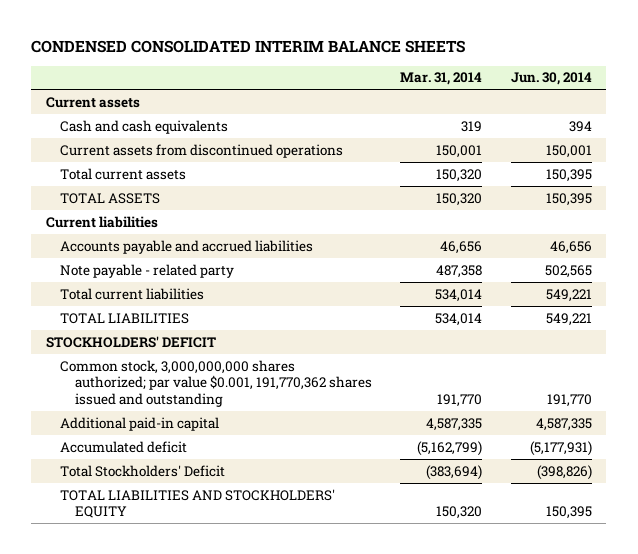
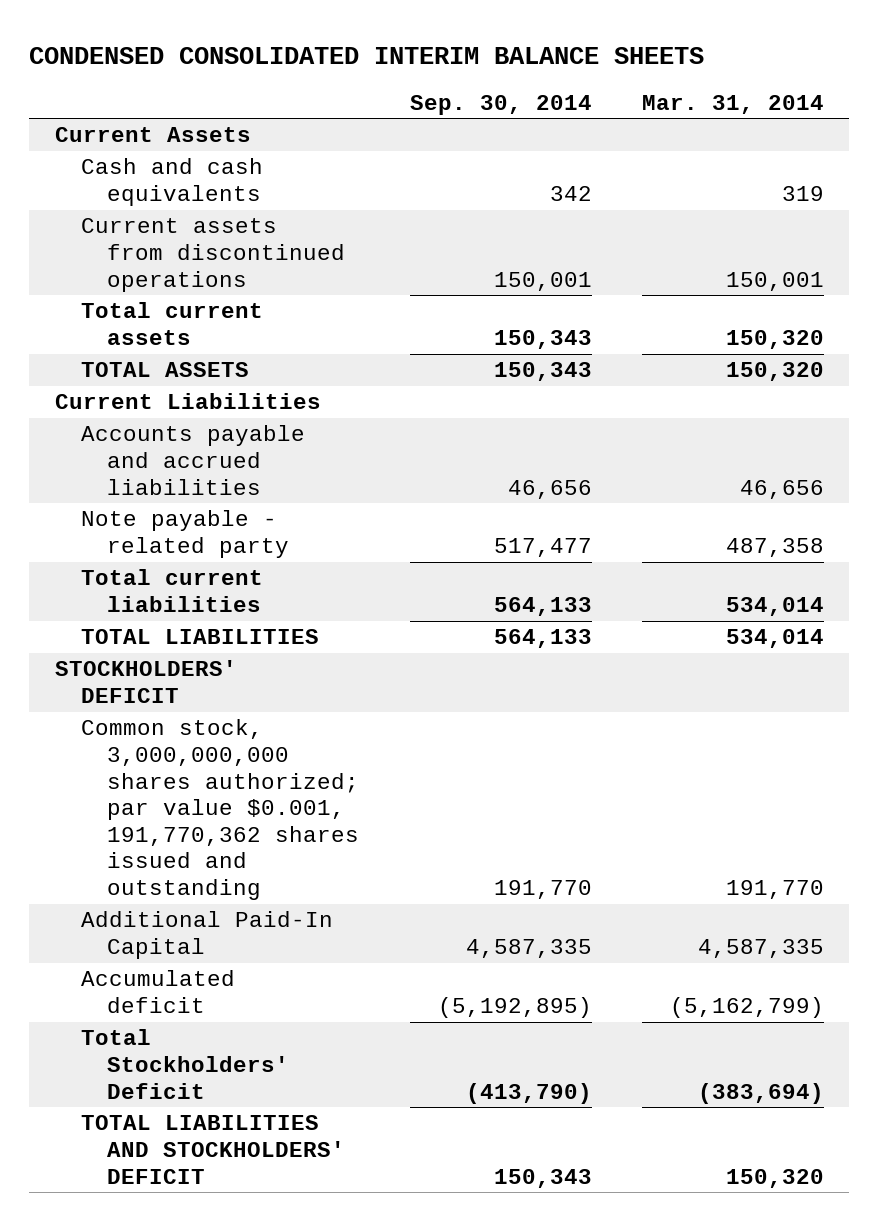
- | Mar. 31, 2014 | Jun. 30, 2014
+ | Sep. 30, 2014 | Mar. 31, 2014
- Current assets
+ Current Assets
- Current liabilities
+ Current Liabilities
- Additional paid-in capital | 4,587,335 | 4,587,335
+ Additional Paid-In Capital | 4,587,335 | 4,587,335
- TOTAL LIABILITIES AND STOCKHOLDERS' EQUITY | 150,320 | 150,395
+ TOTAL LIABILITIES AND STOCKHOLDERS' DEFICIT | 150,343 | 150,320

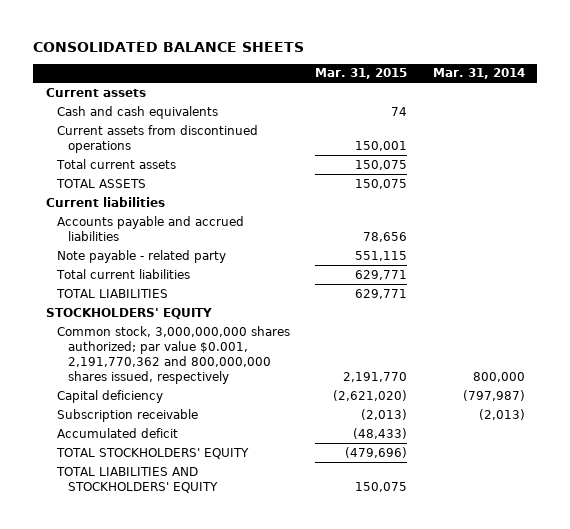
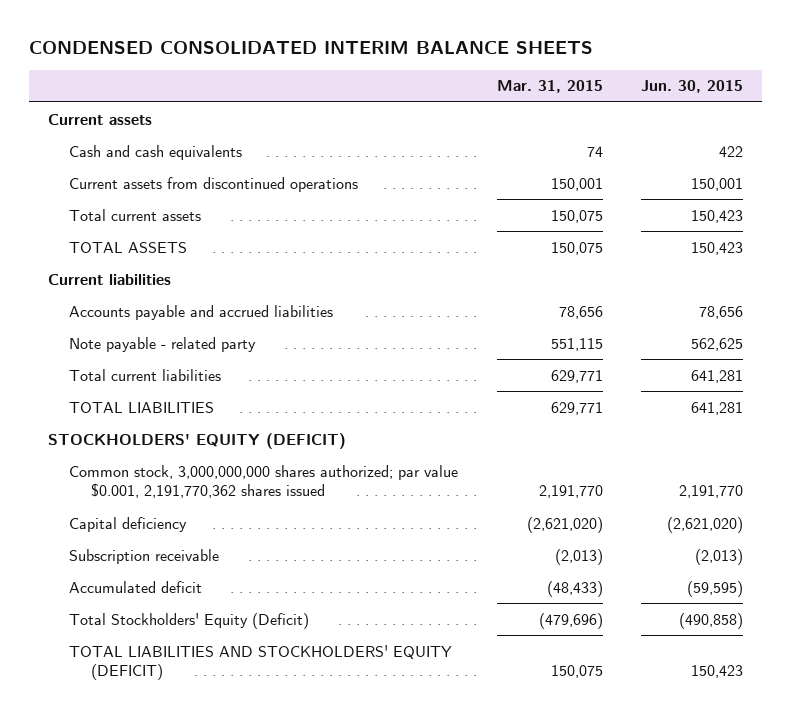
- CONSOLIDATED BALANCE SHEETS
+ CONDENSED CONSOLIDATED INTERIM BALANCE SHEETS
- | Mar. 31, 2015 | Mar. 31, 2014
+ | Mar. 31, 2015 | Jun. 30, 2015
- STOCKHOLDERS' EQUITY
- Common stock, 3,000,000,000 shares authorized; par value $0.001, 2,191,770,362 and 800,000,000 shares issued, respectively | 2,191,770 | 800,000
+ STOCKHOLDERS' EQUITY (DEFICIT)
+ Common stock, 3,000,000,000 shares authorized; par value $0.001, 2,191,770,362 shares issued | 2,191,770 | 2,191,770
- TOTAL STOCKHOLDERS' EQUITY | (479,696) |
- TOTAL LIABILITIES AND STOCKHOLDERS' EQUITY | 150,075 |
+ Total Stockholders' Equity (Deficit) | (479,696) | (490,858)
+ TOTAL LIABILITIES AND STOCKHOLDERS' EQUITY (DEFICIT) | 150,075 | 150,423

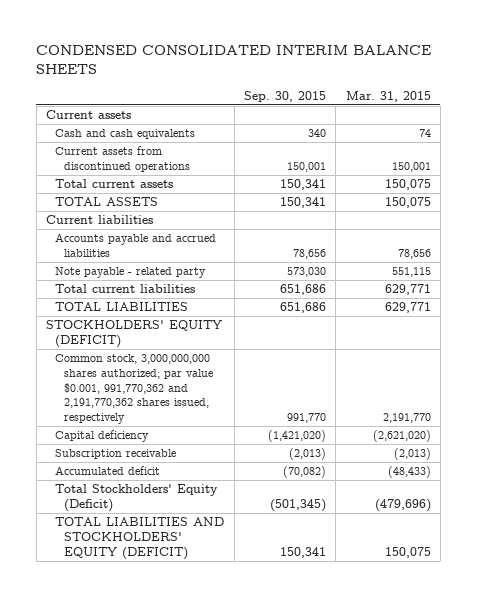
- | Mar. 31, 2015 | Jun. 30, 2015
+ | Sep. 30, 2015 | Mar. 31, 2015
- Common stock, 3,000,000,000 shares authorized; par value $0.001, 2,191,770,362 shares issued | 2,191,770 | 2,191,770
+ Common stock, 3,000,000,000 shares authorized; par value $0.001, 991,770,362 and 2,191,770,362 shares issued, respectively | 991,770 | 2,191,770

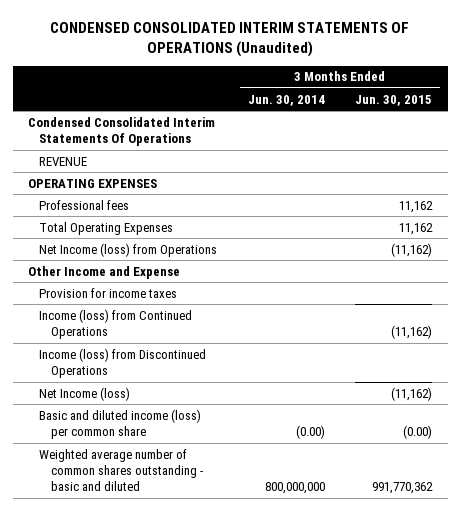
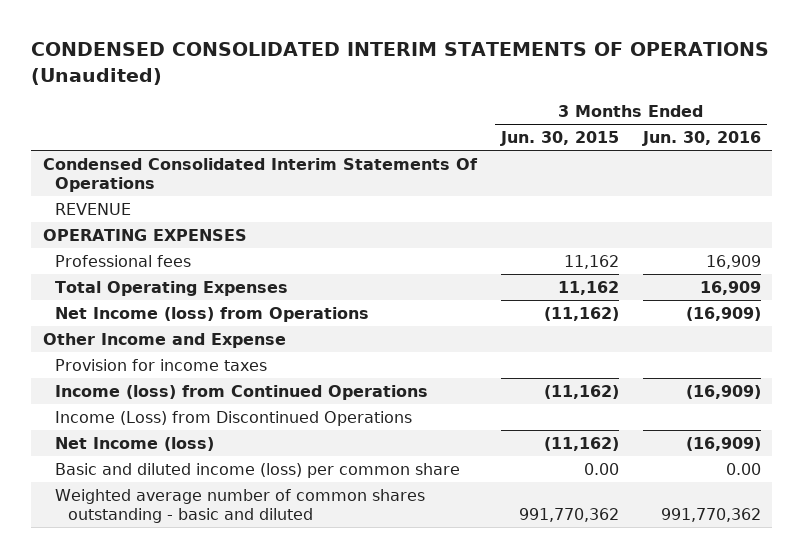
- | 3 Months Ended Jun. 30, 2014 | 3 Months Ended Jun. 30, 2015
+ | 3 Months Ended Jun. 30, 2015 | 3 Months Ended Jun. 30, 2016
- Income (loss) from Discontinued Operations
+ Income (Loss) from Discontinued Operations
- Basic and diluted income (loss) per common share | (0.00) | (0.00)
+ Basic and diluted income (loss) per common share | 0.00 | 0.00

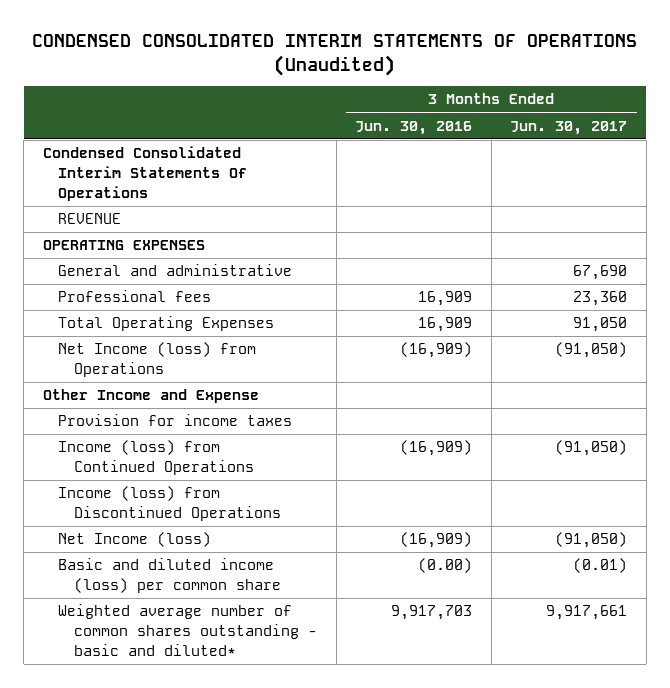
- | 3 Months Ended Jun. 30, 2015 | 3 Months Ended Jun. 30, 2016
+ | 3 Months Ended Jun. 30, 2016 | 3 Months Ended Jun. 30, 2017
+ General and administrative | | 67,690
- Income (Loss) from Discontinued Operations
+ Income (loss) from Discontinued Operations
- Basic and diluted income (loss) per common share | 0.00 | 0.00
- Weighted average number of common shares outstanding - basic and diluted | 991,770,362 | 991,770,362
+ Basic and diluted income (loss) per common share | (0.00) | (0.01)
+ Weighted average number of common shares outstanding - basic and diluted* | 9,917,703 | 9,917,661

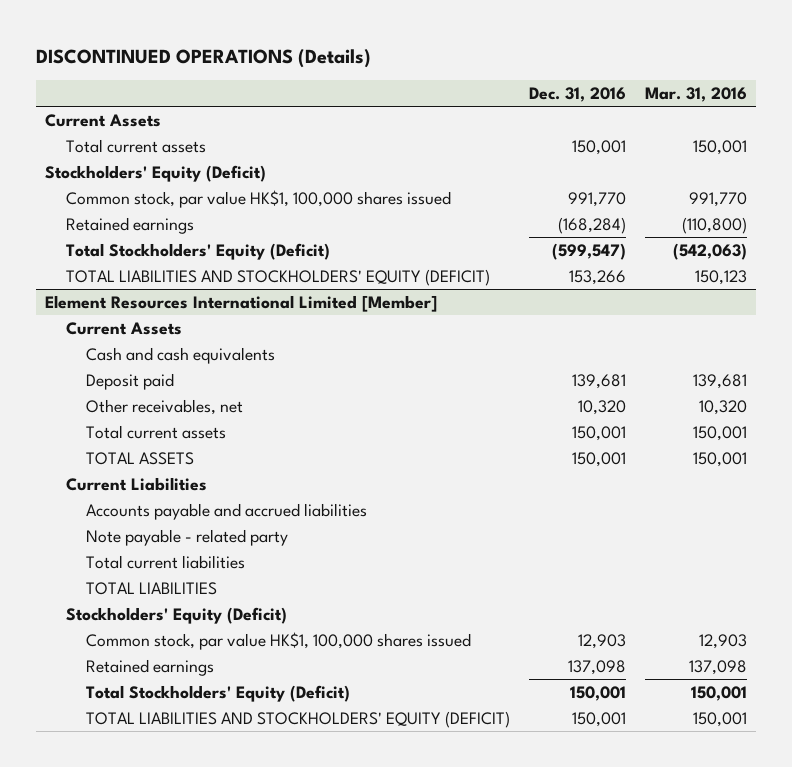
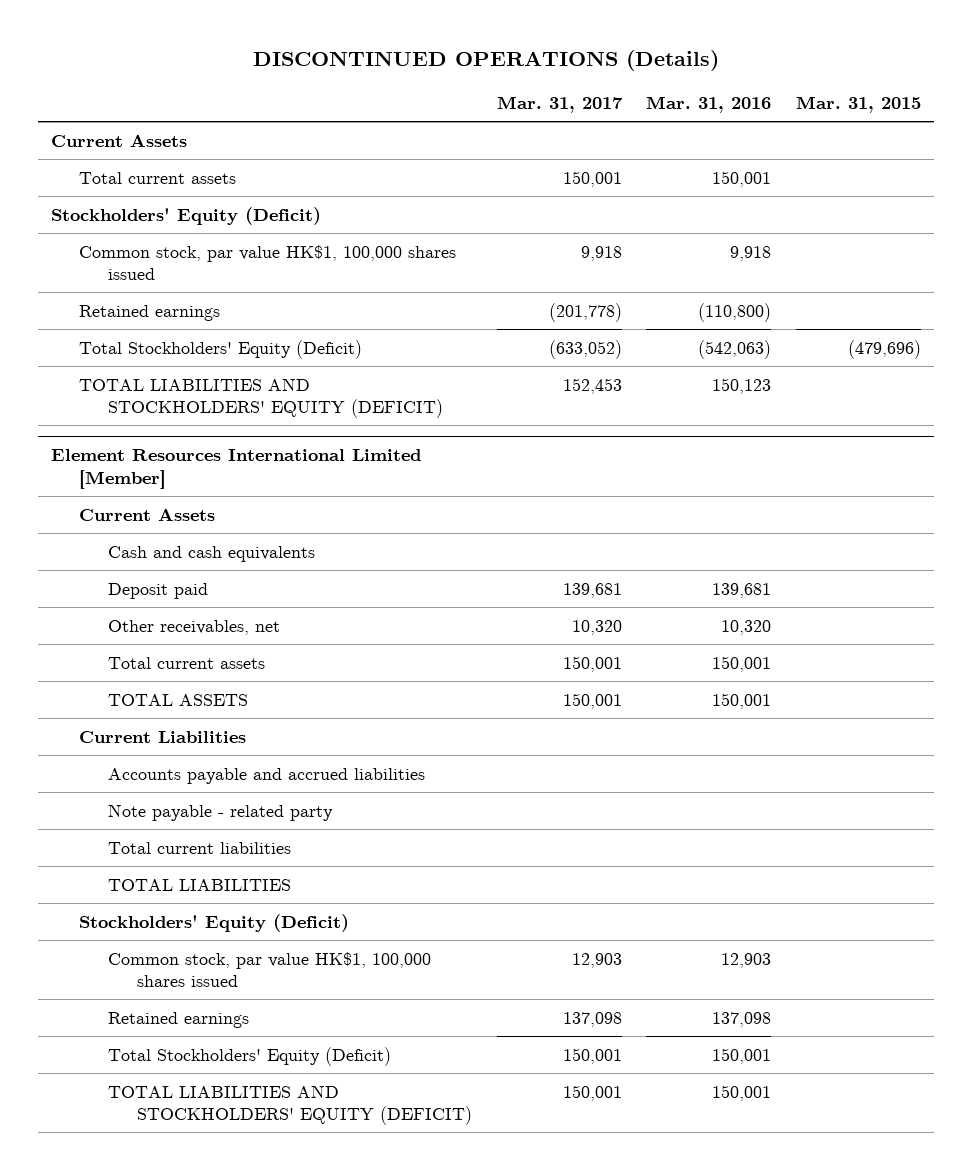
- | Dec. 31, 2016 | Mar. 31, 2016
+ | Mar. 31, 2017 | Mar. 31, 2016 | Mar. 31, 2015
- Common stock, par value HK$1, 100,000 shares issued | 991,770 | 991,770
+ Common stock, par value HK$1, 100,000 shares issued | 9,918 | 9,918 |

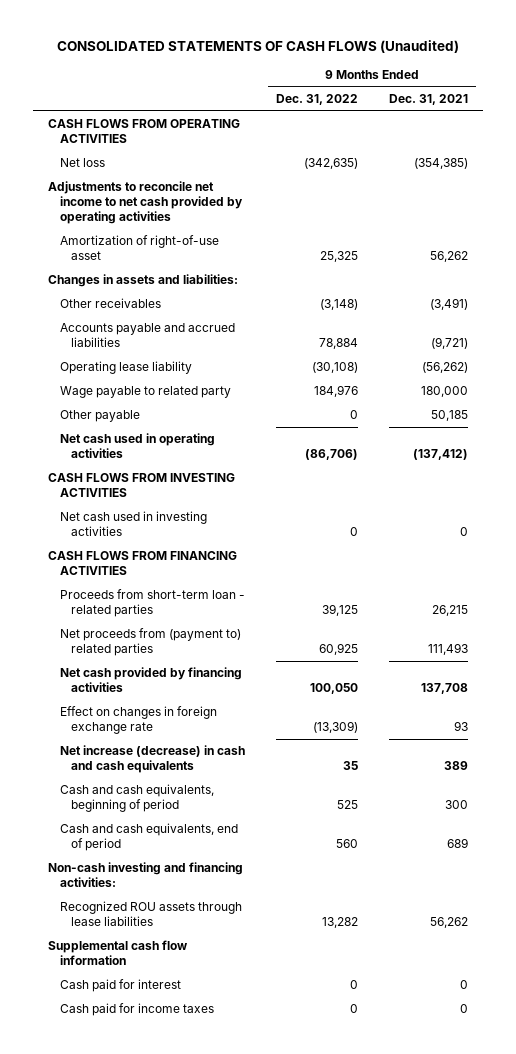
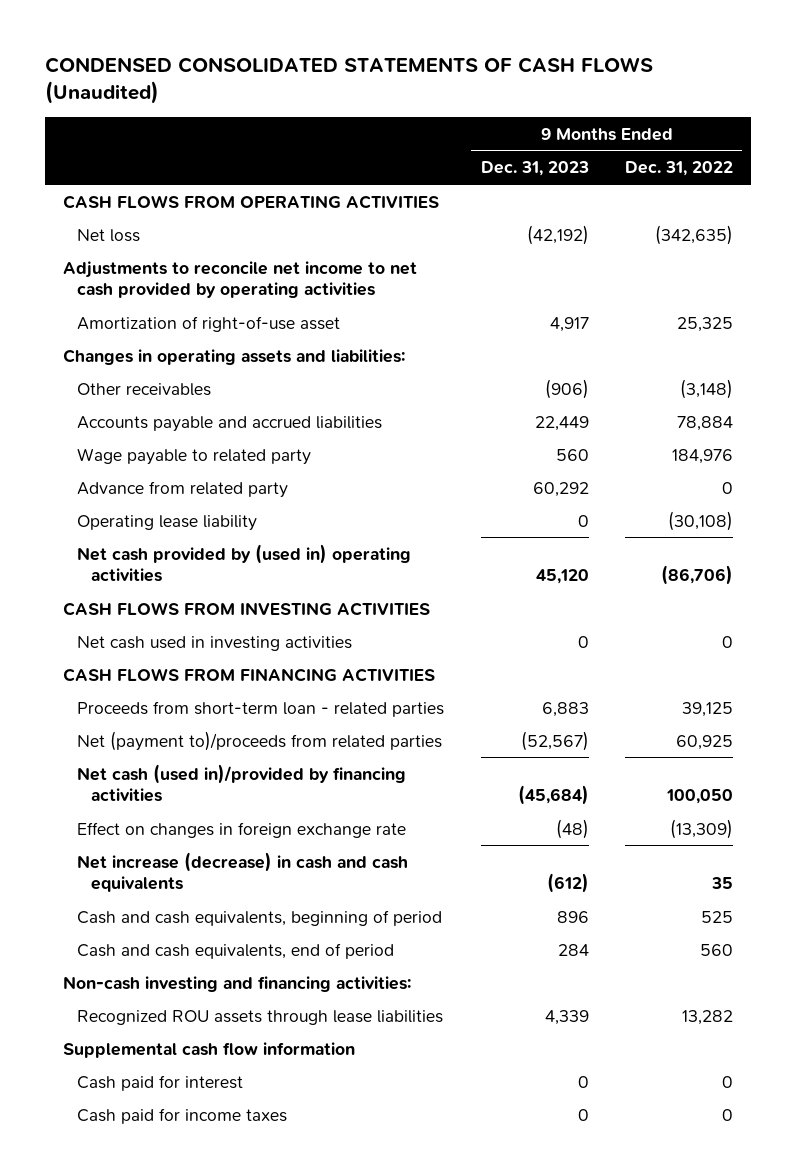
- CONSOLIDATED STATEMENTS OF CASH FLOWS (Unaudited)
+ CONDENSED CONSOLIDATED STATEMENTS OF CASH FLOWS (Unaudited)
- | 9 Months Ended Dec. 31, 2022 | 9 Months Ended Dec. 31, 2021
+ | 9 Months Ended Dec. 31, 2023 | 9 Months Ended Dec. 31, 2022
- Changes in assets and liabilities:
+ Changes in operating assets and liabilities:
- Other payable | 0 | 50,185
- Net cash used in operating activities | (86,706) | (137,412)
+ Advance from related party | 60,292 | 0
moved down: Operating lease liability | 0 | (30,108)
+ Net cash provided by (used in) operating activities | 45,120 | (86,706)
- Net proceeds from (payment to) related parties | 60,925 | 111,493
- Net cash provided by financing activities | 100,050 | 137,708
+ Net (payment to)/proceeds from related parties | (52,567) | 60,925
+ Net cash (used in)/provided by financing activities | (45,684) | 100,050

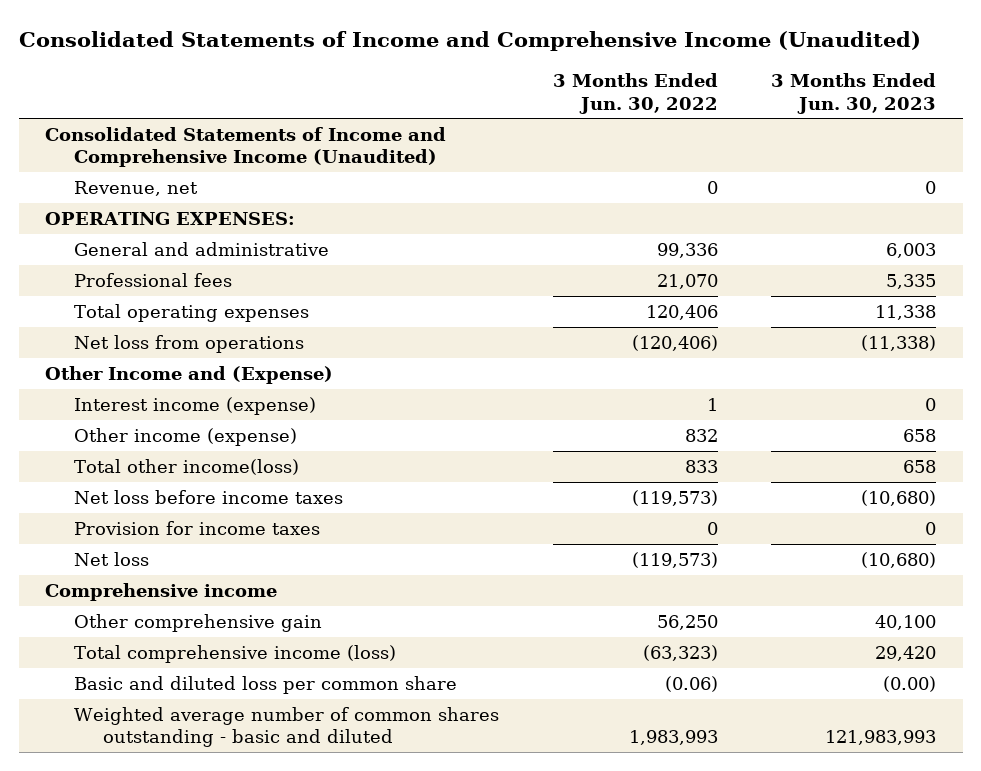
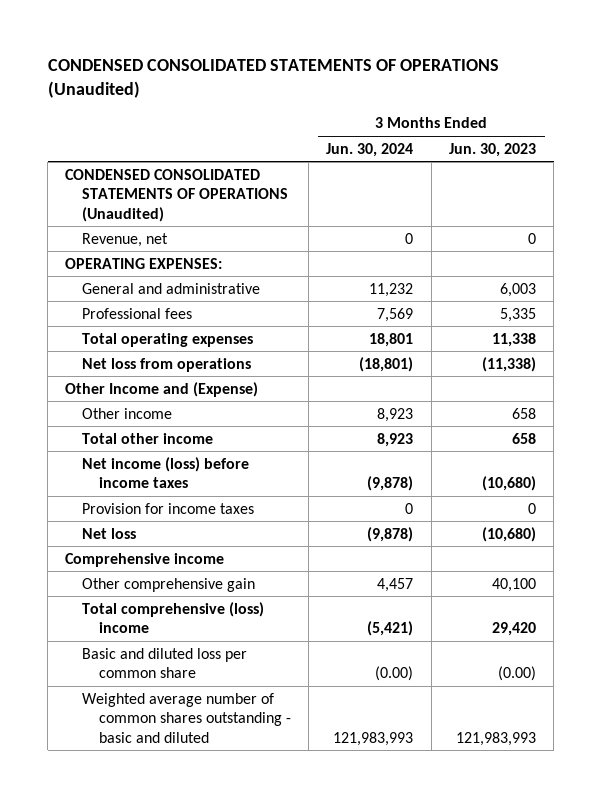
- Consolidated Statements of Income and Comprehensive Income (Unaudited)
+ CONDENSED CONSOLIDATED STATEMENTS OF OPERATIONS (Unaudited)
- | 3 Months Ended Jun. 30, 2022 | 3 Months Ended Jun. 30, 2023
+ | 3 Months Ended Jun. 30, 2024 | 3 Months Ended Jun. 30, 2023
- Consolidated Statements of Income and Comprehensive Income (Unaudited)
+ CONDENSED CONSOLIDATED STATEMENTS OF OPERATIONS (Unaudited)
- Interest income (expense) | 1 | 0
- Other income (expense) | 832 | 658
- Total other income(loss) | 833 | 658
- Net loss before income taxes | (119,573) | (10,680)
+ Other income | 8,923 | 658
+ Total other income | 8,923 | 658
+ Net income (loss) before income taxes | (9,878) | (10,680)
- Total comprehensive income (loss) | (63,323) | 29,420
+ Total comprehensive (loss) income | (5,421) | 29,420

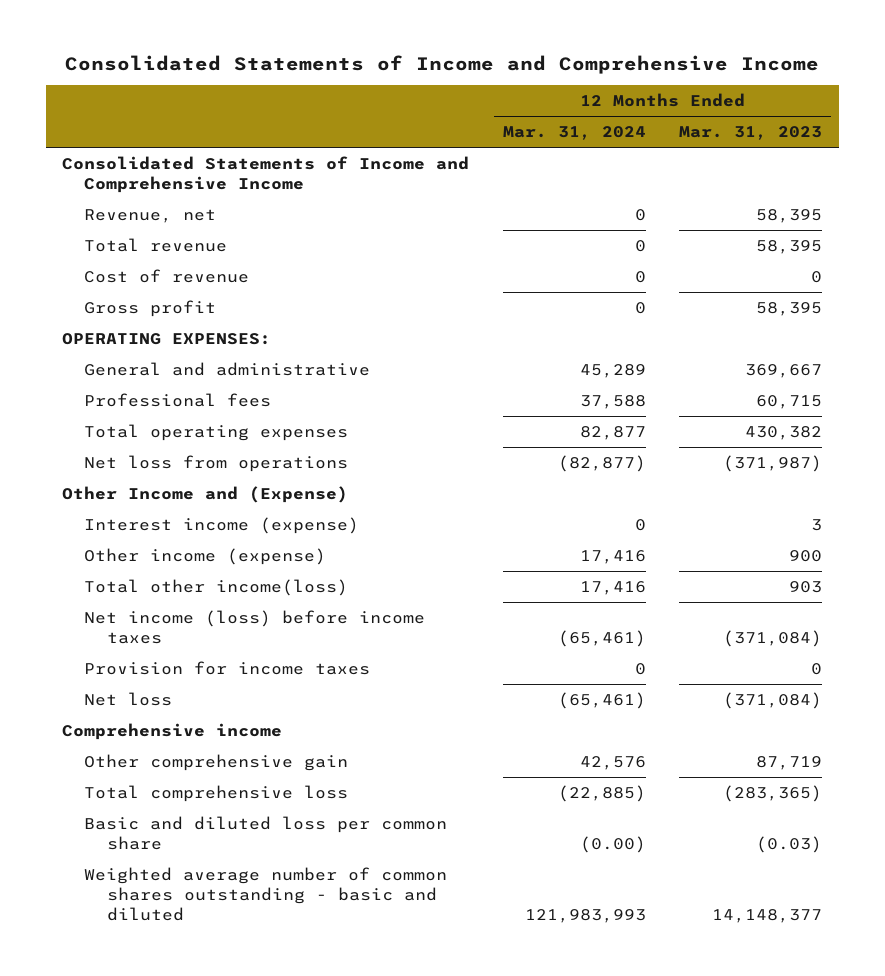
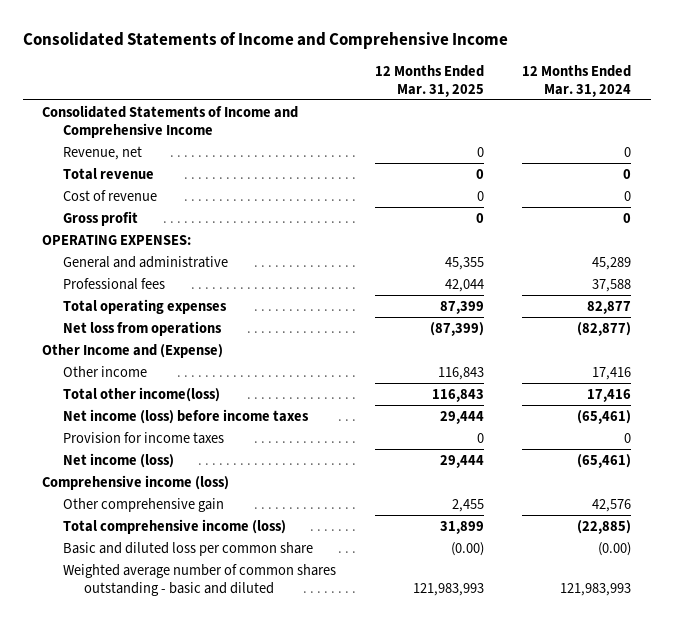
- | 12 Months Ended Mar. 31, 2024 | 12 Months Ended Mar. 31, 2023
+ | 12 Months Ended Mar. 31, 2025 | 12 Months Ended Mar. 31, 2024
- Interest income (expense) | 0 | 3
- Other income (expense) | 17,416 | 900
+ Other income | 116,843 | 17,416
- Net loss | (65,461) | (371,084)
- Comprehensive income
+ Net income (loss) | 29,444 | (65,461)
+ Comprehensive income (loss)
- Total comprehensive loss | (22,885) | (283,365)
+ Total comprehensive income (loss) | 31,899 | (22,885)

